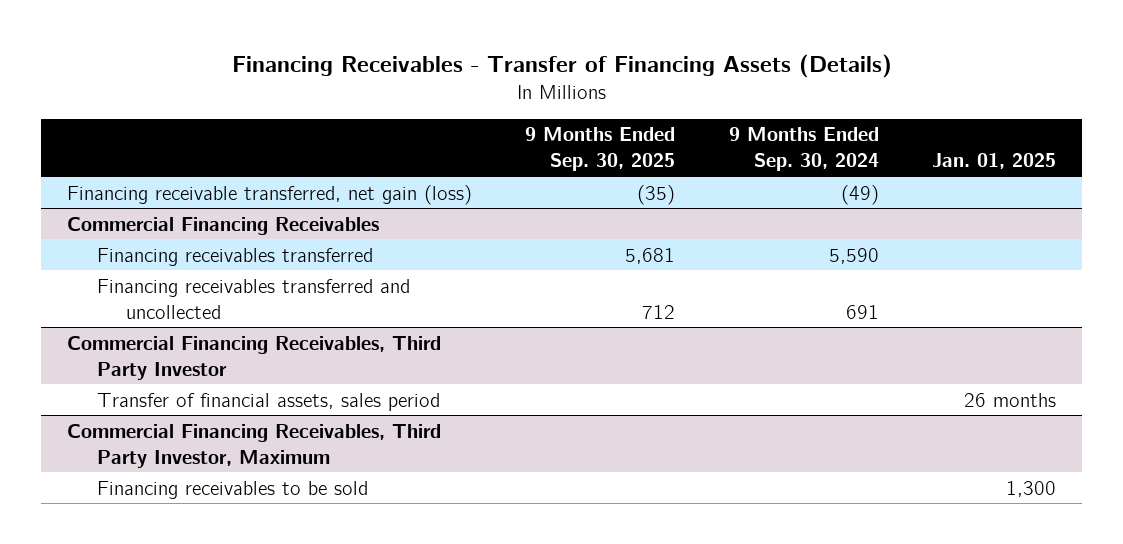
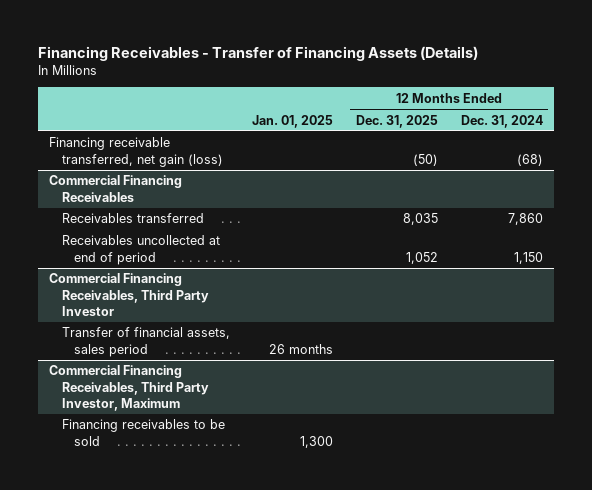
- | 9 Months Ended Sep. 30, 2025 | 9 Months Ended Sep. 30, 2024 | Jan. 01, 2025
+ | Jan. 01, 2025 | 12 Months Ended Dec. 31, 2025 | 12 Months Ended Dec. 31, 2024
@ Commercial Financing Receivables
- Financing receivables transferred | 5,681 | 5,590 |
- Financing receivables transferred and uncollected | 712 | 691 |
+ Receivables transferred | | 8,035 | 7,860
+ Receivables uncollected at end of period | | 1,052 | 1,150

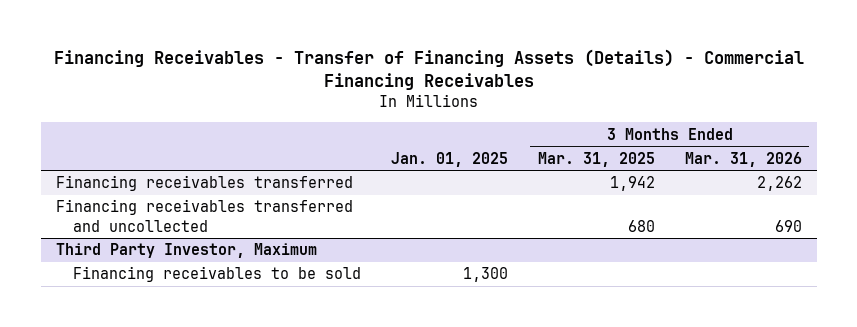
- Financing Receivables - Transfer of Financing Assets (Details)
+ Financing Receivables - Transfer of Financing Assets (Details) - Commercial Financing Receivables
- | Jan. 01, 2025 | 12 Months Ended Dec. 31, 2025 | 12 Months Ended Dec. 31, 2024
+ | Jan. 01, 2025 | 3 Months Ended Mar. 31, 2025 | 3 Months Ended Mar. 31, 2026
- Financing receivable transferred, net gain (loss) | | (50) | (68)
- Commercial Financing Receivables
- Receivables transferred | | 8,035 | 7,860
- Receivables uncollected at end of period | | 1,052 | 1,150
- Commercial Financing Receivables, Third Party Investor
- Transfer of financial assets, sales period | 26 months | |
- Commercial Financing Receivables, Third Party Investor, Maximum
+ Financing receivables transferred | | 1,942 | 2,262
+ Financing receivables transferred and uncollected | | 680 | 690
+ Third Party Investor, Maximum

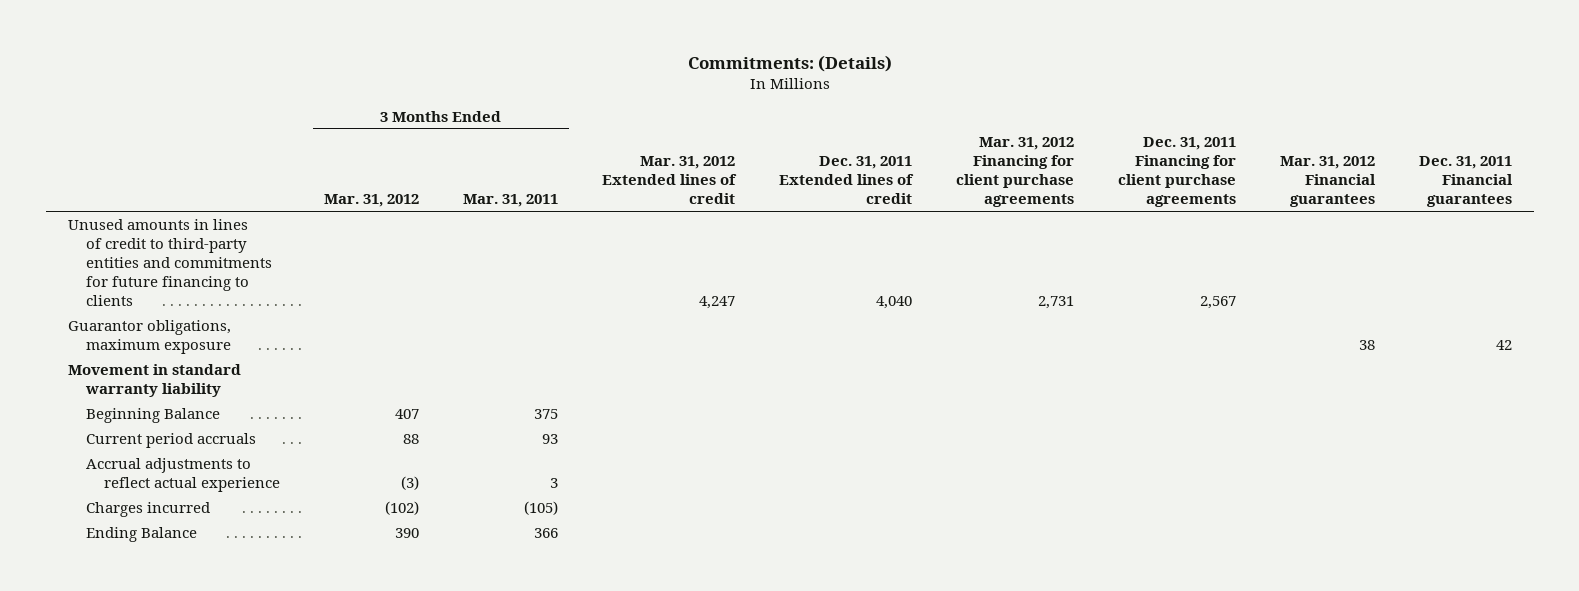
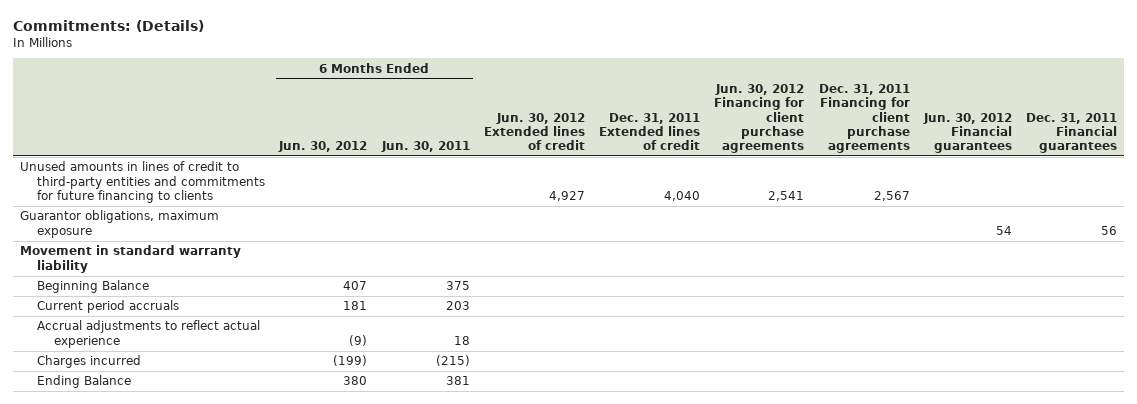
- | 3 Months Ended Mar. 31, 2012 | 3 Months Ended Mar. 31, 2011 | Mar. 31, 2012 Extended lines of credit | Dec. 31, 2011 Extended lines of credit | Mar. 31, 2012 Financing for client purchase agreements | Dec. 31, 2011 Financing for client purchase agreements | Mar. 31, 2012 Financial guarantees | Dec. 31, 2011 Financial guarantees
+ | 6 Months Ended Jun. 30, 2012 | 6 Months Ended Jun. 30, 2011 | Jun. 30, 2012 Extended lines of credit | Dec. 31, 2011 Extended lines of credit | Jun. 30, 2012 Financing for client purchase agreements | Dec. 31, 2011 Financing for client purchase agreements | Jun. 30, 2012 Financial guarantees | Dec. 31, 2011 Financial guarantees
- Guarantor obligations, maximum exposure | | | | | | | 38 | 42
+ Guarantor obligations, maximum exposure | | | | | | | 54 | 56

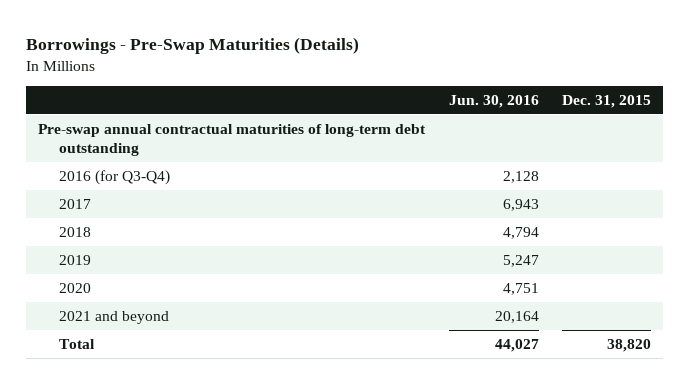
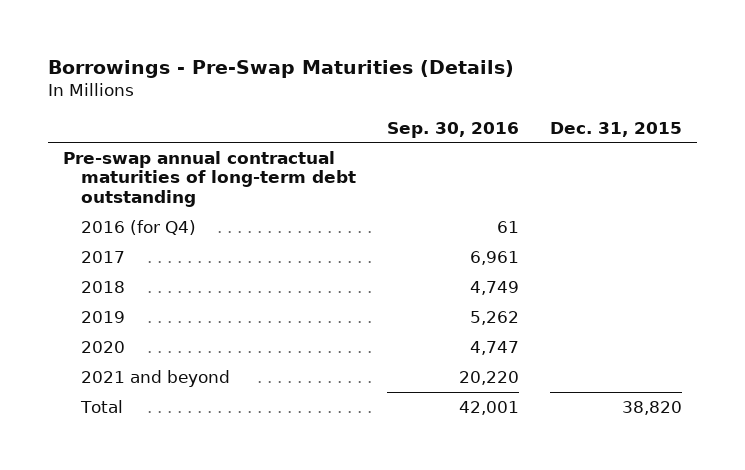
- | Jun. 30, 2016 | Dec. 31, 2015
+ | Sep. 30, 2016 | Dec. 31, 2015
- 2016 (for Q3-Q4) | 2,128 |
+ 2016 (for Q4) | 61 |

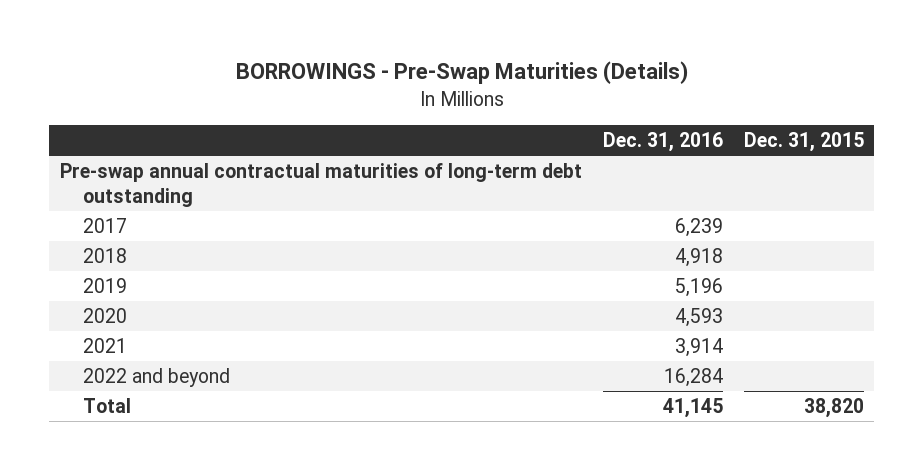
- Borrowings - Pre-Swap Maturities (Details)
+ BORROWINGS - Pre-Swap Maturities (Details)
- | Sep. 30, 2016 | Dec. 31, 2015
+ | Dec. 31, 2016 | Dec. 31, 2015
- 2016 (for Q4) | 61 |
- 2021 and beyond | 20,220 |
+ 2021 | 3,914 |
+ 2022 and beyond | 16,284 |

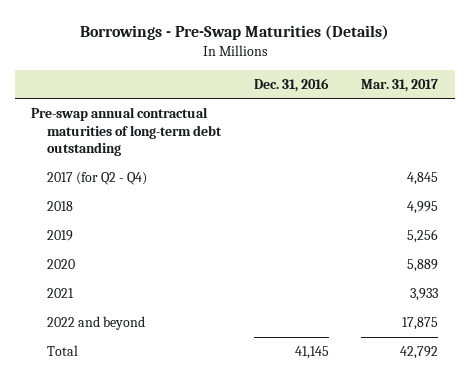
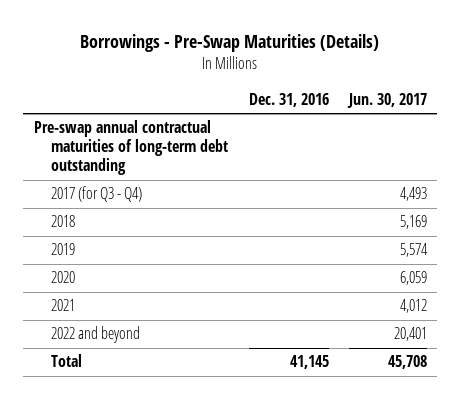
- | Dec. 31, 2016 | Mar. 31, 2017
+ | Dec. 31, 2016 | Jun. 30, 2017
- 2017 (for Q2 - Q4) | | 4,845
+ 2017 (for Q3 - Q4) | | 4,493

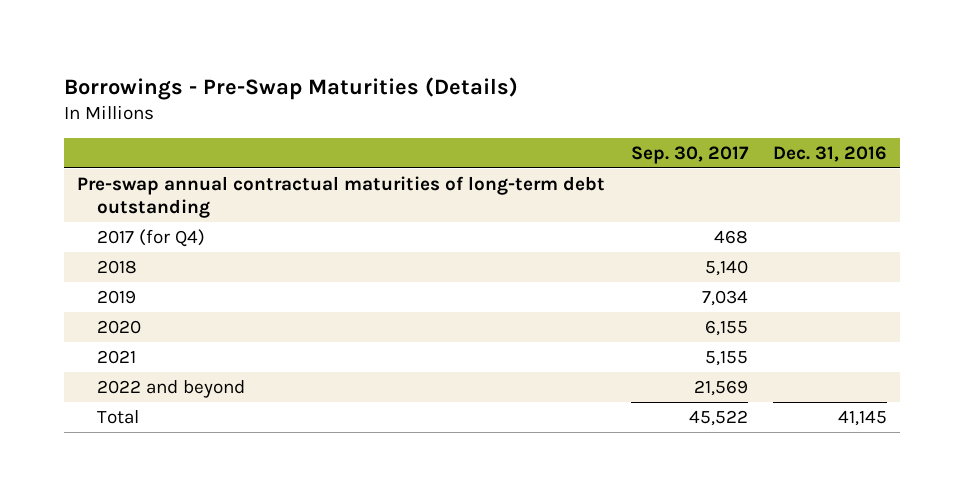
- | Dec. 31, 2016 | Jun. 30, 2017
+ | Sep. 30, 2017 | Dec. 31, 2016
- 2017 (for Q3 - Q4) | | 4,493
+ 2017 (for Q4) | 468 |

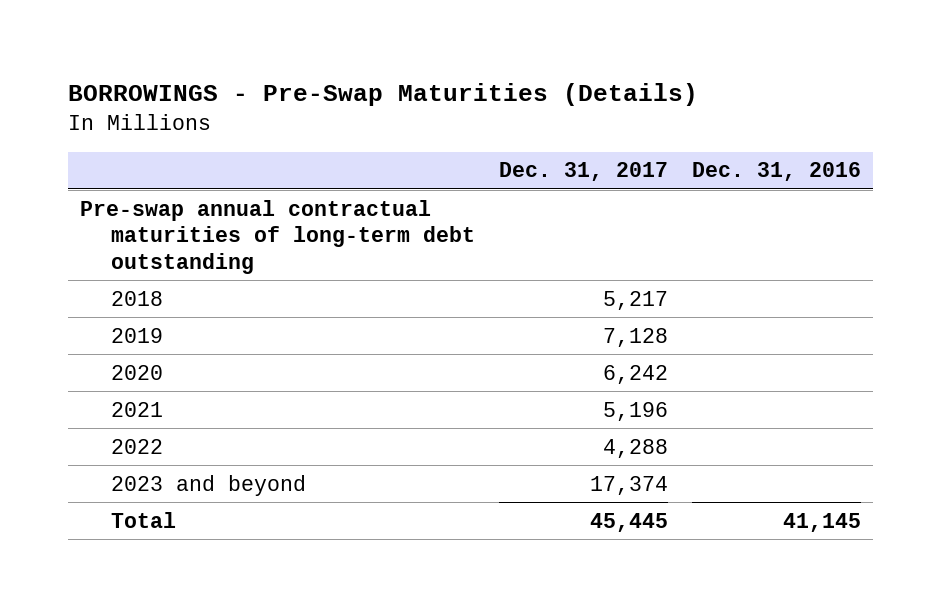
- Borrowings - Pre-Swap Maturities (Details)
+ BORROWINGS - Pre-Swap Maturities (Details)
- | Sep. 30, 2017 | Dec. 31, 2016
+ | Dec. 31, 2017 | Dec. 31, 2016
- 2017 (for Q4) | 468 |
- 2022 and beyond | 21,569 |
+ 2022 | 4,288 |
+ 2023 and beyond | 17,374 |

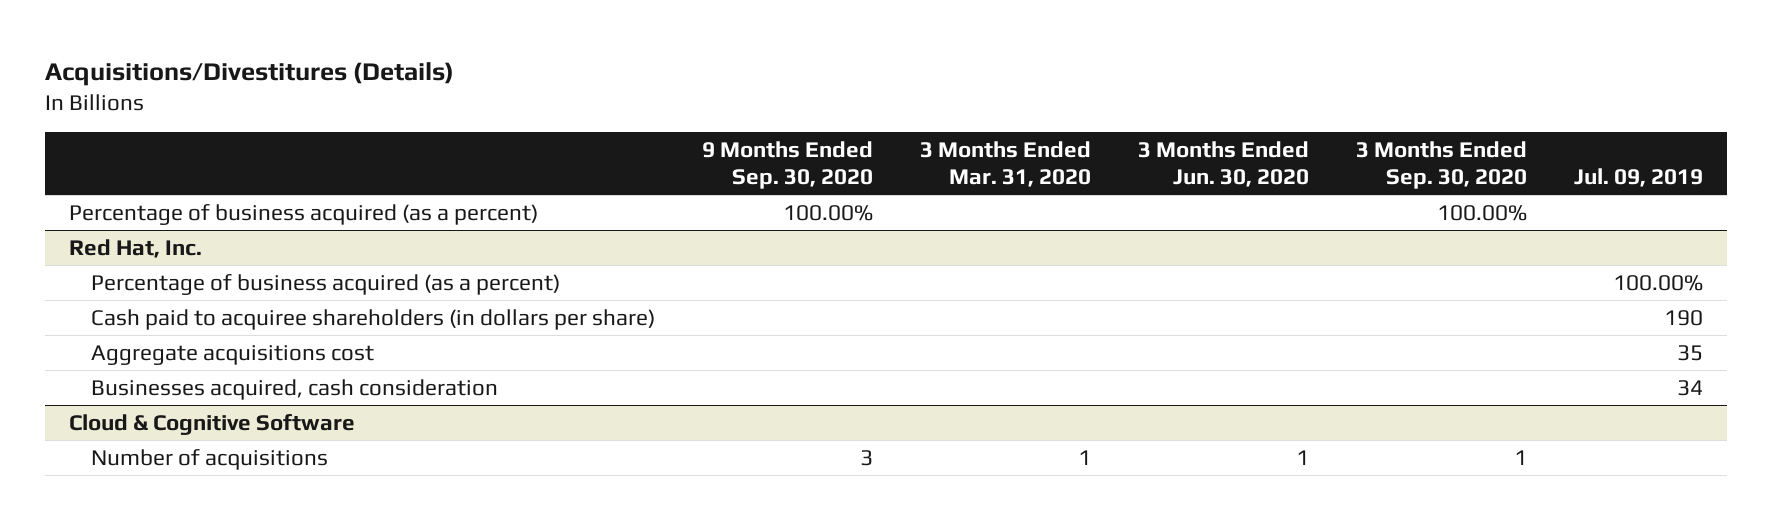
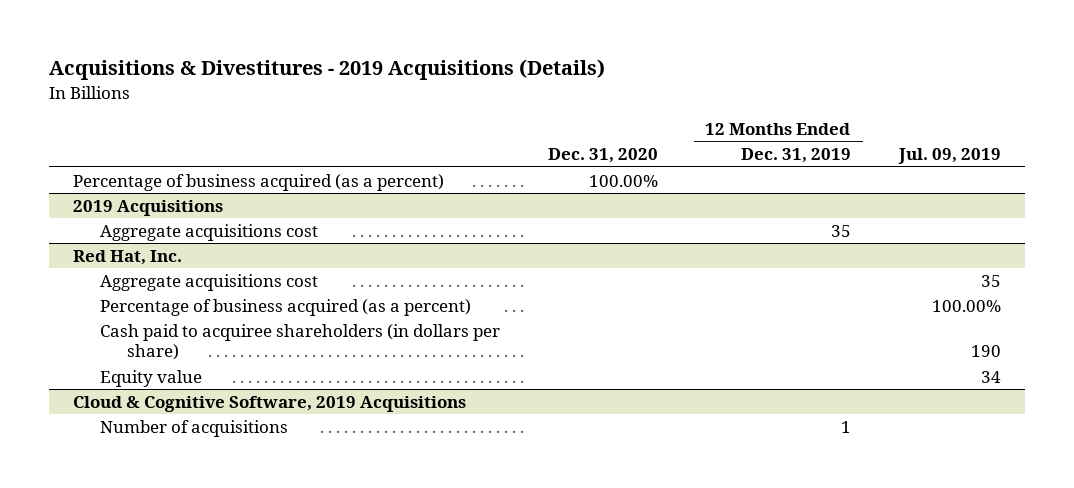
- Acquisitions/Divestitures (Details)
+ Acquisitions & Divestitures - 2019 Acquisitions (Details)
- | 9 Months Ended Sep. 30, 2020 | 3 Months Ended Mar. 31, 2020 | 3 Months Ended Jun. 30, 2020 | 3 Months Ended Sep. 30, 2020 | Jul. 09, 2019
+ | Dec. 31, 2020 | 12 Months Ended Dec. 31, 2019 | Jul. 09, 2019
+ 2019 Acquisitions
+ Aggregate acquisitions cost | | 35 |
@ Red Hat, Inc.
moved up: Aggregate acquisitions cost | | | 35
- Businesses acquired, cash consideration | | | | | 34
- Cloud & Cognitive Software
@ Red Hat, Inc.
+ Equity value | | | 34
+ Cloud & Cognitive Software, 2019 Acquisitions

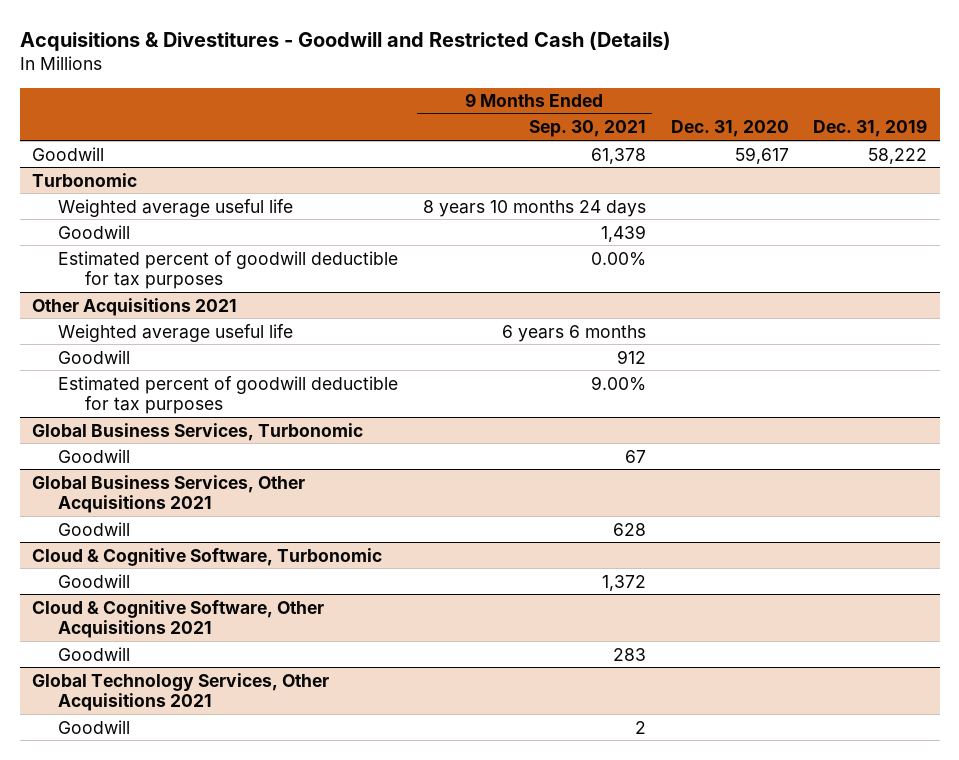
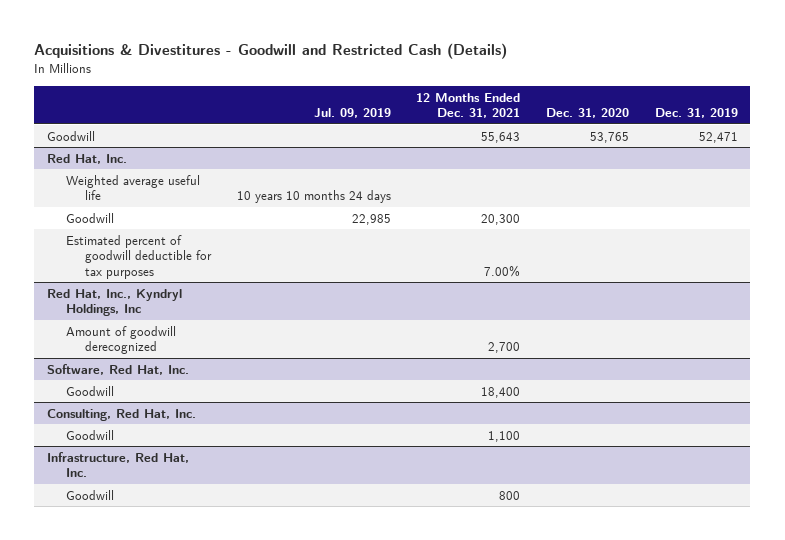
- | 9 Months Ended Sep. 30, 2021 | Dec. 31, 2020 | Dec. 31, 2019
+ | Jul. 09, 2019 | 12 Months Ended Dec. 31, 2021 | Dec. 31, 2020 | Dec. 31, 2019
- Goodwill | 61,378 | 59,617 | 58,222
- Turbonomic
- Weighted average useful life | 8 years 10 months 24 days | |
- Goodwill | 1,439 | |
- Estimated percent of goodwill deductible for tax purposes | 0.00% | |
- Other Acquisitions 2021
- Weighted average useful life | 6 years 6 months | |
- Goodwill | 912 | |
- Estimated percent of goodwill deductible for tax purposes | 9.00% | |
- Global Business Services, Turbonomic
- Goodwill | 67 | |
- Global Business Services, Other Acquisitions 2021
- Goodwill | 628 | |
- Cloud & Cognitive Software, Turbonomic
- Goodwill | 1,372 | |
- Cloud & Cognitive Software, Other Acquisitions 2021
- Goodwill | 283 | |
- Global Technology Services, Other Acquisitions 2021
- Goodwill | 2 | |
+ Goodwill | | 55,643 | 53,765 | 52,471
+ Red Hat, Inc.
+ Weighted average useful life | 10 years 10 months 24 days | | |
+ Goodwill | 22,985 | 20,300 | |
+ Estimated percent of goodwill deductible for tax purposes | | 7.00% | |
+ Red Hat, Inc., Kyndryl Holdings, Inc
+ Amount of goodwill derecognized | | 2,700 | |
+ Software, Red Hat, Inc.
+ Goodwill | | 18,400 | |
+ Consulting, Red Hat, Inc.
+ Goodwill | | 1,100 | |
+ Infrastructure, Red Hat, Inc.
+ Goodwill | | 800 | |

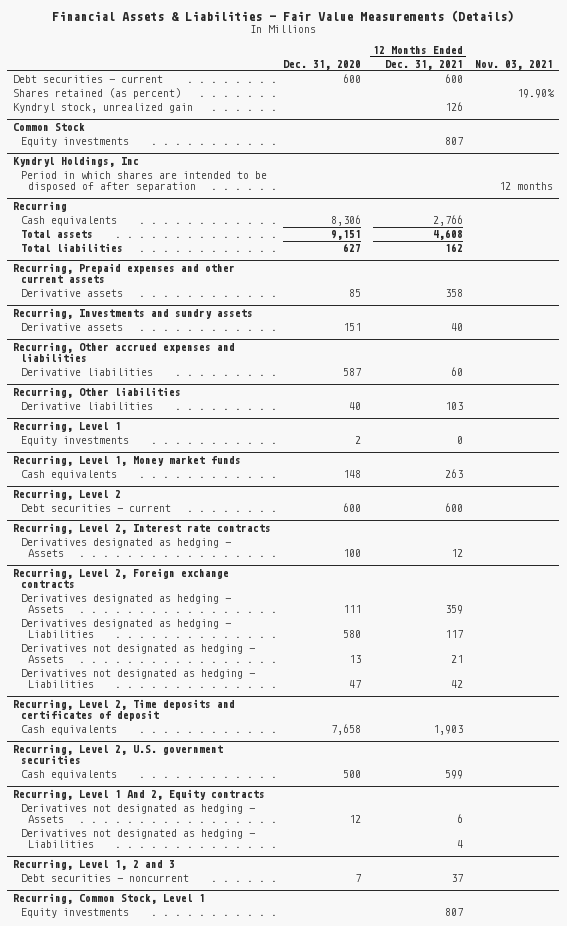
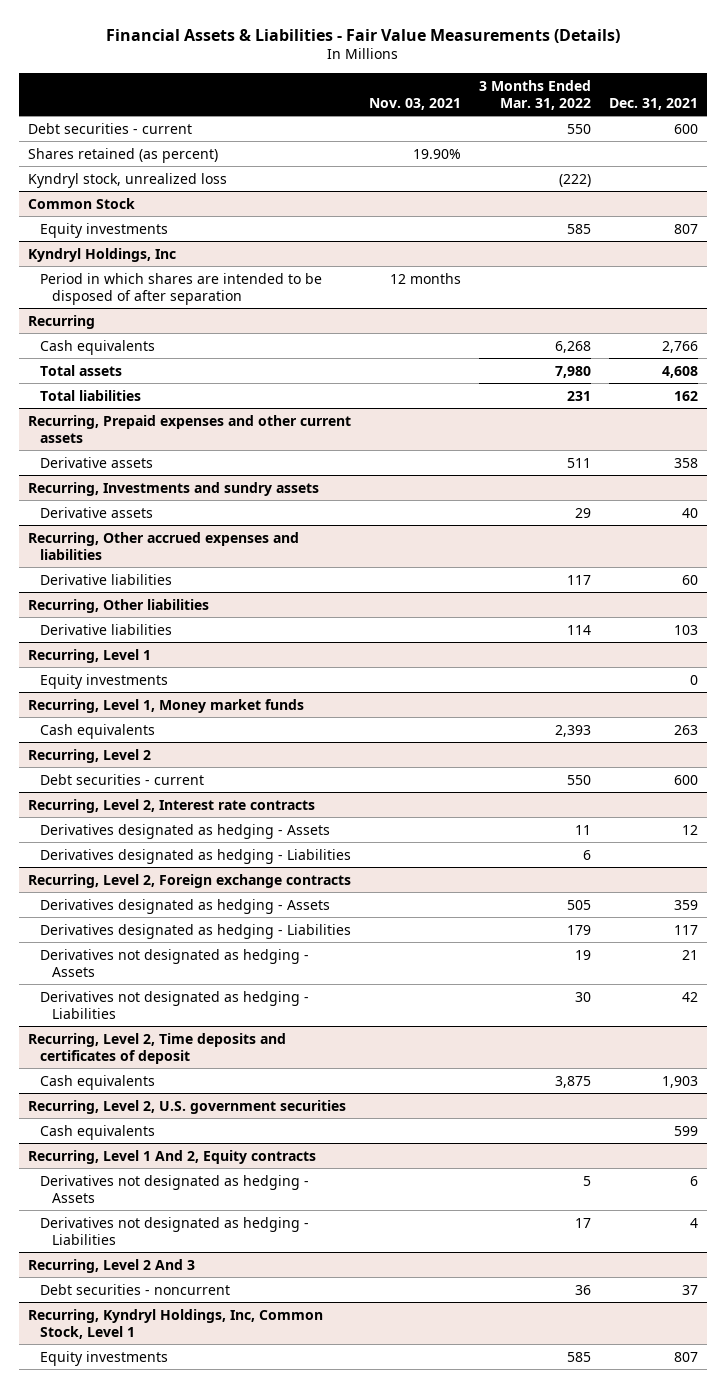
- | Dec. 31, 2020 | 12 Months Ended Dec. 31, 2021 | Nov. 03, 2021
+ | Nov. 03, 2021 | 3 Months Ended Mar. 31, 2022 | Dec. 31, 2021
- Kyndryl stock, unrealized gain | | 126 |
+ Kyndryl stock, unrealized loss | | (222) |
@ Recurring, Level 2, Interest rate contracts
+ Derivatives designated as hedging - Liabilities | | 6 |
- Recurring, Level 1, 2 and 3
+ Recurring, Level 2 And 3
- Recurring, Common Stock, Level 1
+ Recurring, Kyndryl Holdings, Inc, Common Stock, Level 1

